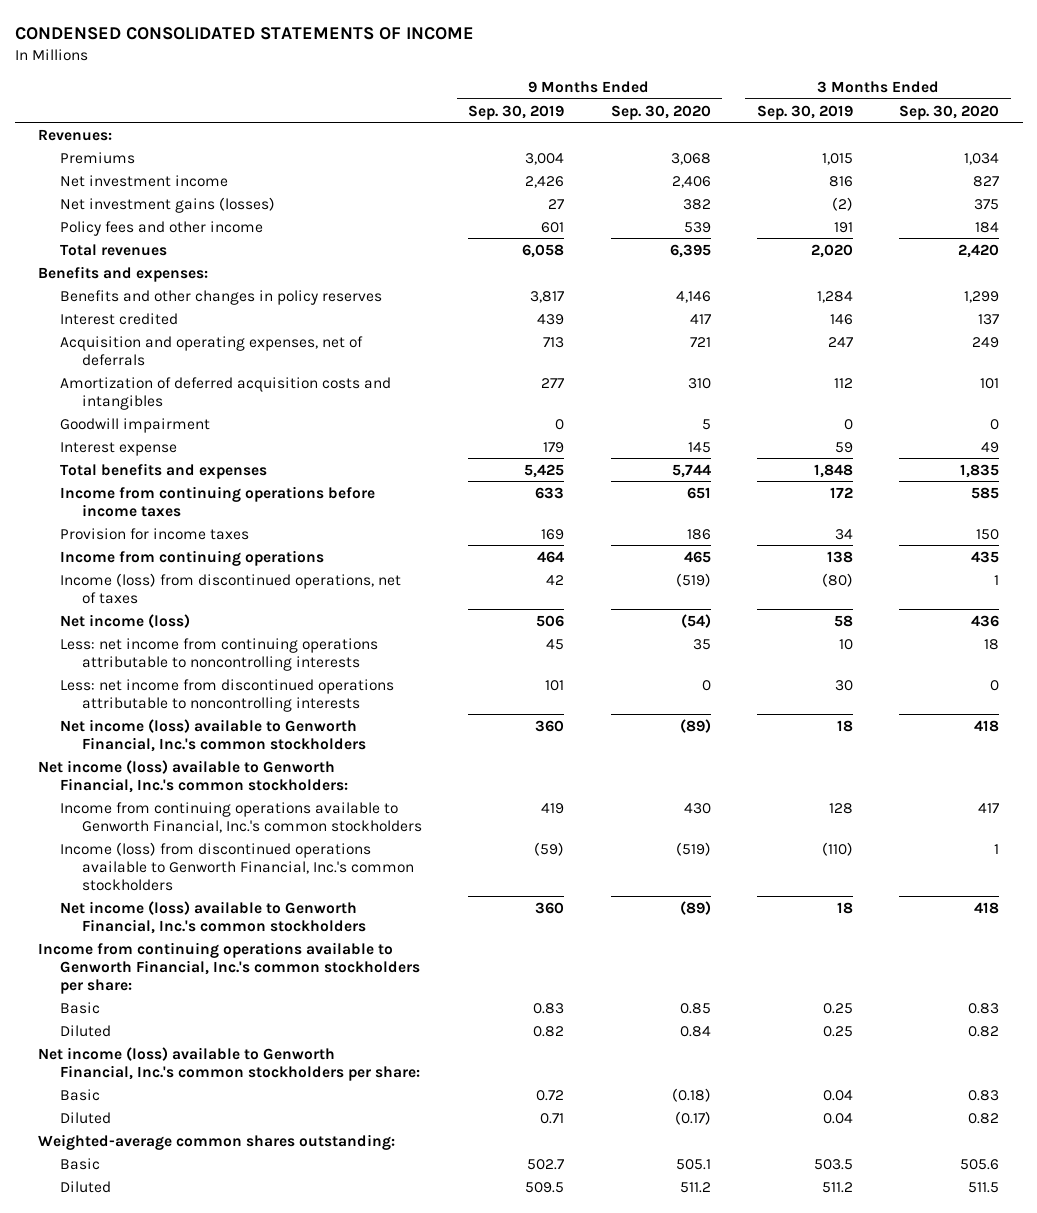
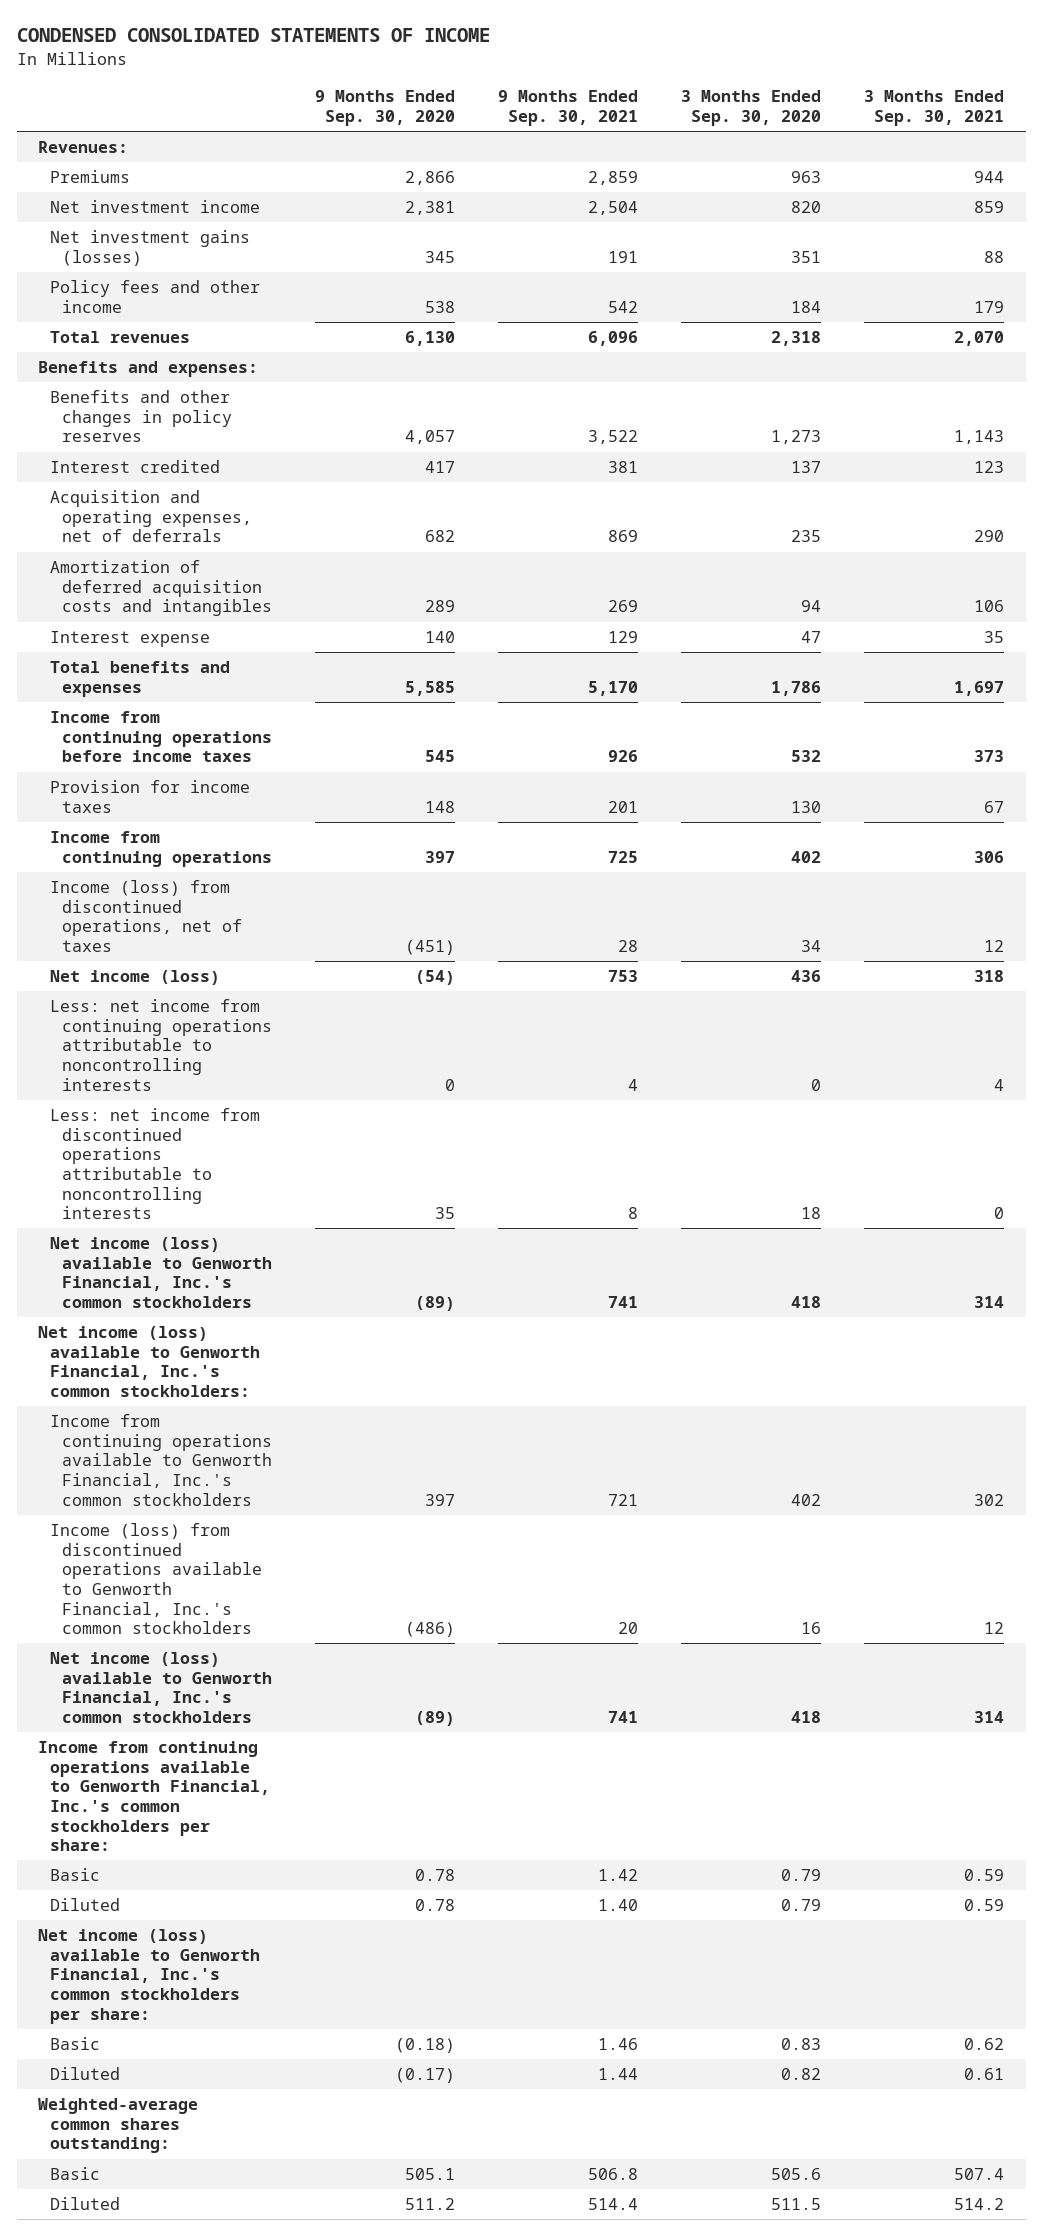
- | 9 Months Ended Sep. 30, 2019 | 9 Months Ended Sep. 30, 2020 | 3 Months Ended Sep. 30, 2019 | 3 Months Ended Sep. 30, 2020
+ | 9 Months Ended Sep. 30, 2020 | 9 Months Ended Sep. 30, 2021 | 3 Months Ended Sep. 30, 2020 | 3 Months Ended Sep. 30, 2021
- Premiums | 3,004 | 3,068 | 1,015 | 1,034
- Net investment income | 2,426 | 2,406 | 816 | 827
- Net investment gains (losses) | 27 | 382 | (2) | 375
- Policy fees and other income | 601 | 539 | 191 | 184
- Total revenues | 6,058 | 6,395 | 2,020 | 2,420
+ Premiums | 2,866 | 2,859 | 963 | 944
+ Net investment income | 2,381 | 2,504 | 820 | 859
+ Net investment gains (losses) | 345 | 191 | 351 | 88
+ Policy fees and other income | 538 | 542 | 184 | 179
+ Total revenues | 6,130 | 6,096 | 2,318 | 2,070
- Benefits and other changes in policy reserves | 3,817 | 4,146 | 1,284 | 1,299
+ Benefits and other changes in policy reserves | 4,057 | 3,522 | 1,273 | 1,143
- Acquisition and operating expenses, net of deferrals | 713 | 721 | 247 | 249
- Amortization of deferred acquisition costs and intangibles | 277 | 310 | 112 | 101
- Goodwill impairment | 0 | 5 | 0 | 0
- Interest expense | 179 | 145 | 59 | 49
- Total benefits and expenses | 5,425 | 5,744 | 1,848 | 1,835
- Income from continuing operations before income taxes | 633 | 651 | 172 | 585
- Provision for income taxes | 169 | 186 | 34 | 150
- Income from continuing operations | 464 | 465 | 138 | 435
- Income (loss) from discontinued operations, net of taxes | 42 | (519) | (80) | 1
+ Acquisition and operating expenses, net of deferrals | 682 | 869 | 235 | 290
+ Amortization of deferred acquisition costs and intangibles | 289 | 269 | 94 | 106
+ Interest expense | 140 | 129 | 47 | 35
+ Total benefits and expenses | 5,585 | 5,170 | 1,786 | 1,697
+ Income from continuing operations before income taxes | 545 | 926 | 532 | 373
+ Provision for income taxes | 148 | 201 | 130 | 67
+ Income from continuing operations | 397 | 725 | 402 | 306
+ Income (loss) from discontinued operations, net of taxes | (451) | 28 | 34 | 12
- Less: net income from continuing operations attributable to noncontrolling interests | 45 | 35 | 10 | 18
- Less: net income from discontinued operations attributable to noncontrolling interests | 101 | 0 | 30 | 0
+ Less: net income from continuing operations attributable to noncontrolling interests | 0 | 4 | 0 | 4
+ Less: net income from discontinued operations attributable to noncontrolling interests | 35 | 8 | 18 | 0
- Income from continuing operations available to Genworth Financial, Inc.'s common stockholders | 419 | 430 | 128 | 417
- Income (loss) from discontinued operations available to Genworth Financial, Inc.'s common stockholders | (59) | (519) | (110) | 1
+ Income from continuing operations available to Genworth Financial, Inc.'s common stockholders | 397 | 721 | 402 | 302
+ Income (loss) from discontinued operations available to Genworth Financial, Inc.'s common stockholders | (486) | 20 | 16 | 12
- Basic | 0.83 | 0.85 | 0.25 | 0.83
- Diluted | 0.82 | 0.84 | 0.25 | 0.82
+ Basic | 0.78 | 1.42 | 0.79 | 0.59
+ Diluted | 0.78 | 1.40 | 0.79 | 0.59

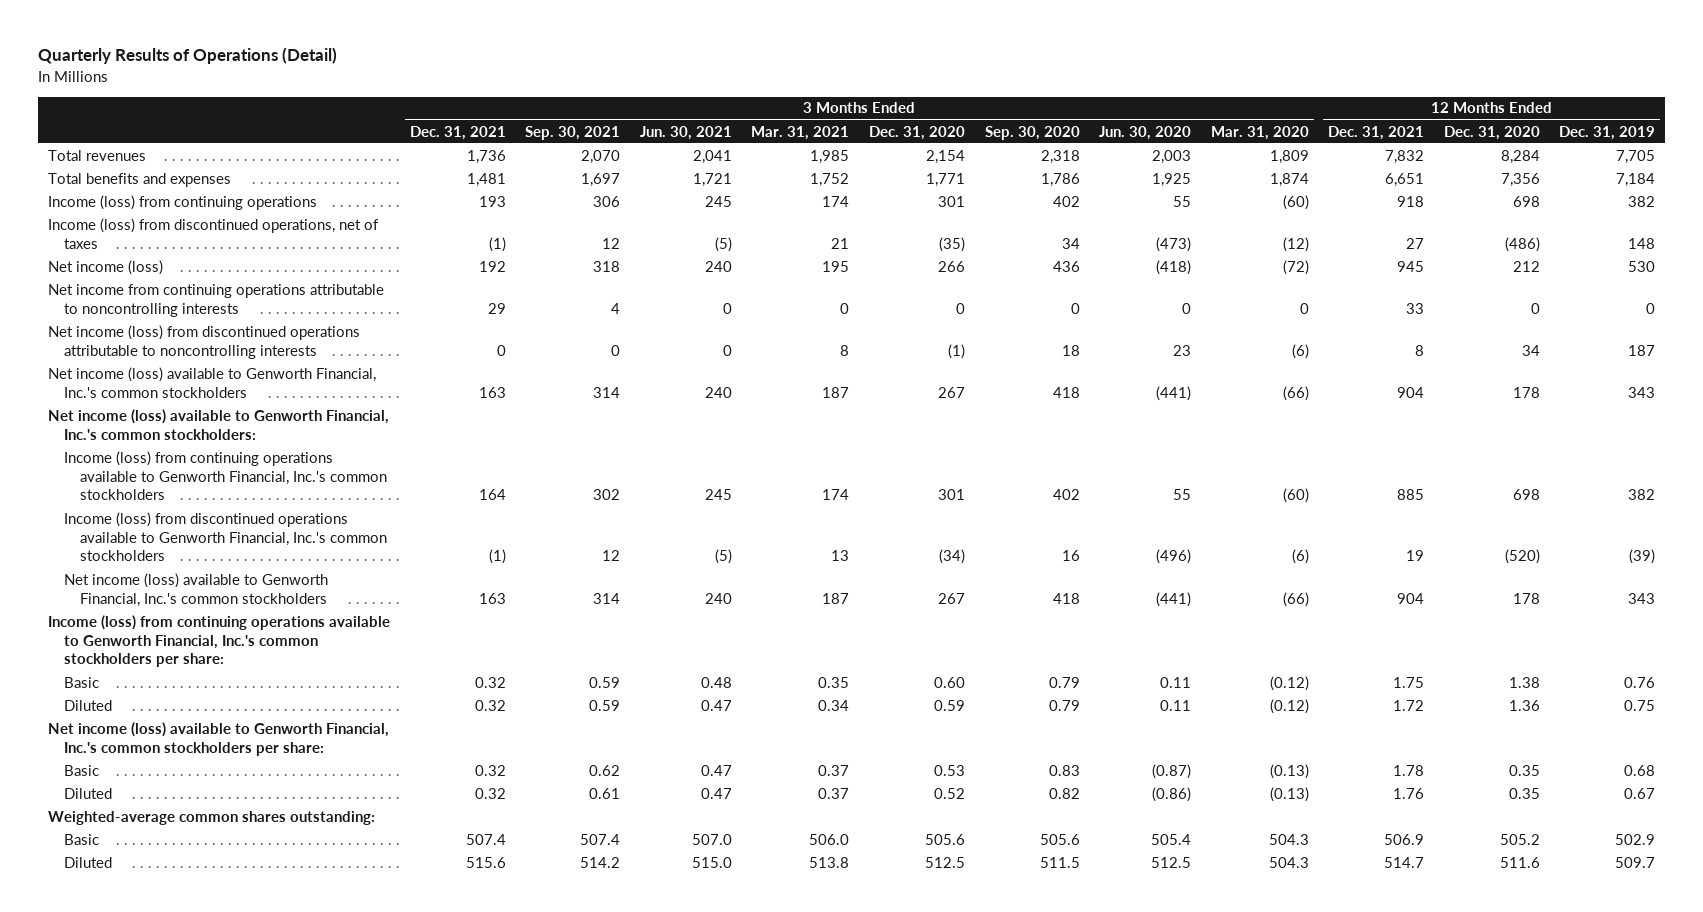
- CONDENSED CONSOLIDATED STATEMENTS OF INCOME
+ Quarterly Results of Operations (Detail)
- | 9 Months Ended Sep. 30, 2020 | 9 Months Ended Sep. 30, 2021 | 3 Months Ended Sep. 30, 2020 | 3 Months Ended Sep. 30, 2021
+ | 3 Months Ended Dec. 31, 2021 | 3 Months Ended Sep. 30, 2021 | 3 Months Ended Jun. 30, 2021 | 3 Months Ended Mar. 31, 2021 | 3 Months Ended Dec. 31, 2020 | 3 Months Ended Sep. 30, 2020 | 3 Months Ended Jun. 30, 2020 | 3 Months Ended Mar. 31, 2020 | 12 Months Ended Dec. 31, 2021 | 12 Months Ended Dec. 31, 2020 | 12 Months Ended Dec. 31, 2019
- Revenues:
- Premiums | 2,866 | 2,859 | 963 | 944
- Net investment income | 2,381 | 2,504 | 820 | 859
- Net investment gains (losses) | 345 | 191 | 351 | 88
- Policy fees and other income | 538 | 542 | 184 | 179
- Benefits and expenses:
- Benefits and other changes in policy reserves | 4,057 | 3,522 | 1,273 | 1,143
- Interest credited | 417 | 381 | 137 | 123
- Acquisition and operating expenses, net of deferrals | 682 | 869 | 235 | 290
- Amortization of deferred acquisition costs and intangibles | 289 | 269 | 94 | 106
- Interest expense | 140 | 129 | 47 | 35
- Income from continuing operations before income taxes | 545 | 926 | 532 | 373
- Provision for income taxes | 148 | 201 | 130 | 67
- Income from continuing operations | 397 | 725 | 402 | 306
+ Income (loss) from continuing operations | 193 | 306 | 245 | 174 | 301 | 402 | 55 | (60) | 918 | 698 | 382
- Less: net income from continuing operations attributable to noncontrolling interests | 0 | 4 | 0 | 4
- Less: net income from discontinued operations attributable to noncontrolling interests | 35 | 8 | 18 | 0
+ Net income from continuing operations attributable to noncontrolling interests | 29 | 4 | 0 | 0 | 0 | 0 | 0 | 0 | 33 | 0 | 0
+ Net income (loss) from discontinued operations attributable to noncontrolling interests | 0 | 0 | 0 | 8 | (1) | 18 | 23 | (6) | 8 | 34 | 187
- Income from continuing operations available to Genworth Financial, Inc.'s common stockholders | 397 | 721 | 402 | 302
+ Income (loss) from continuing operations available to Genworth Financial, Inc.'s common stockholders | 164 | 302 | 245 | 174 | 301 | 402 | 55 | (60) | 885 | 698 | 382
- Income from continuing operations available to Genworth Financial, Inc.'s common stockholders per share:
+ Income (loss) from continuing operations available to Genworth Financial, Inc.'s common stockholders per share:

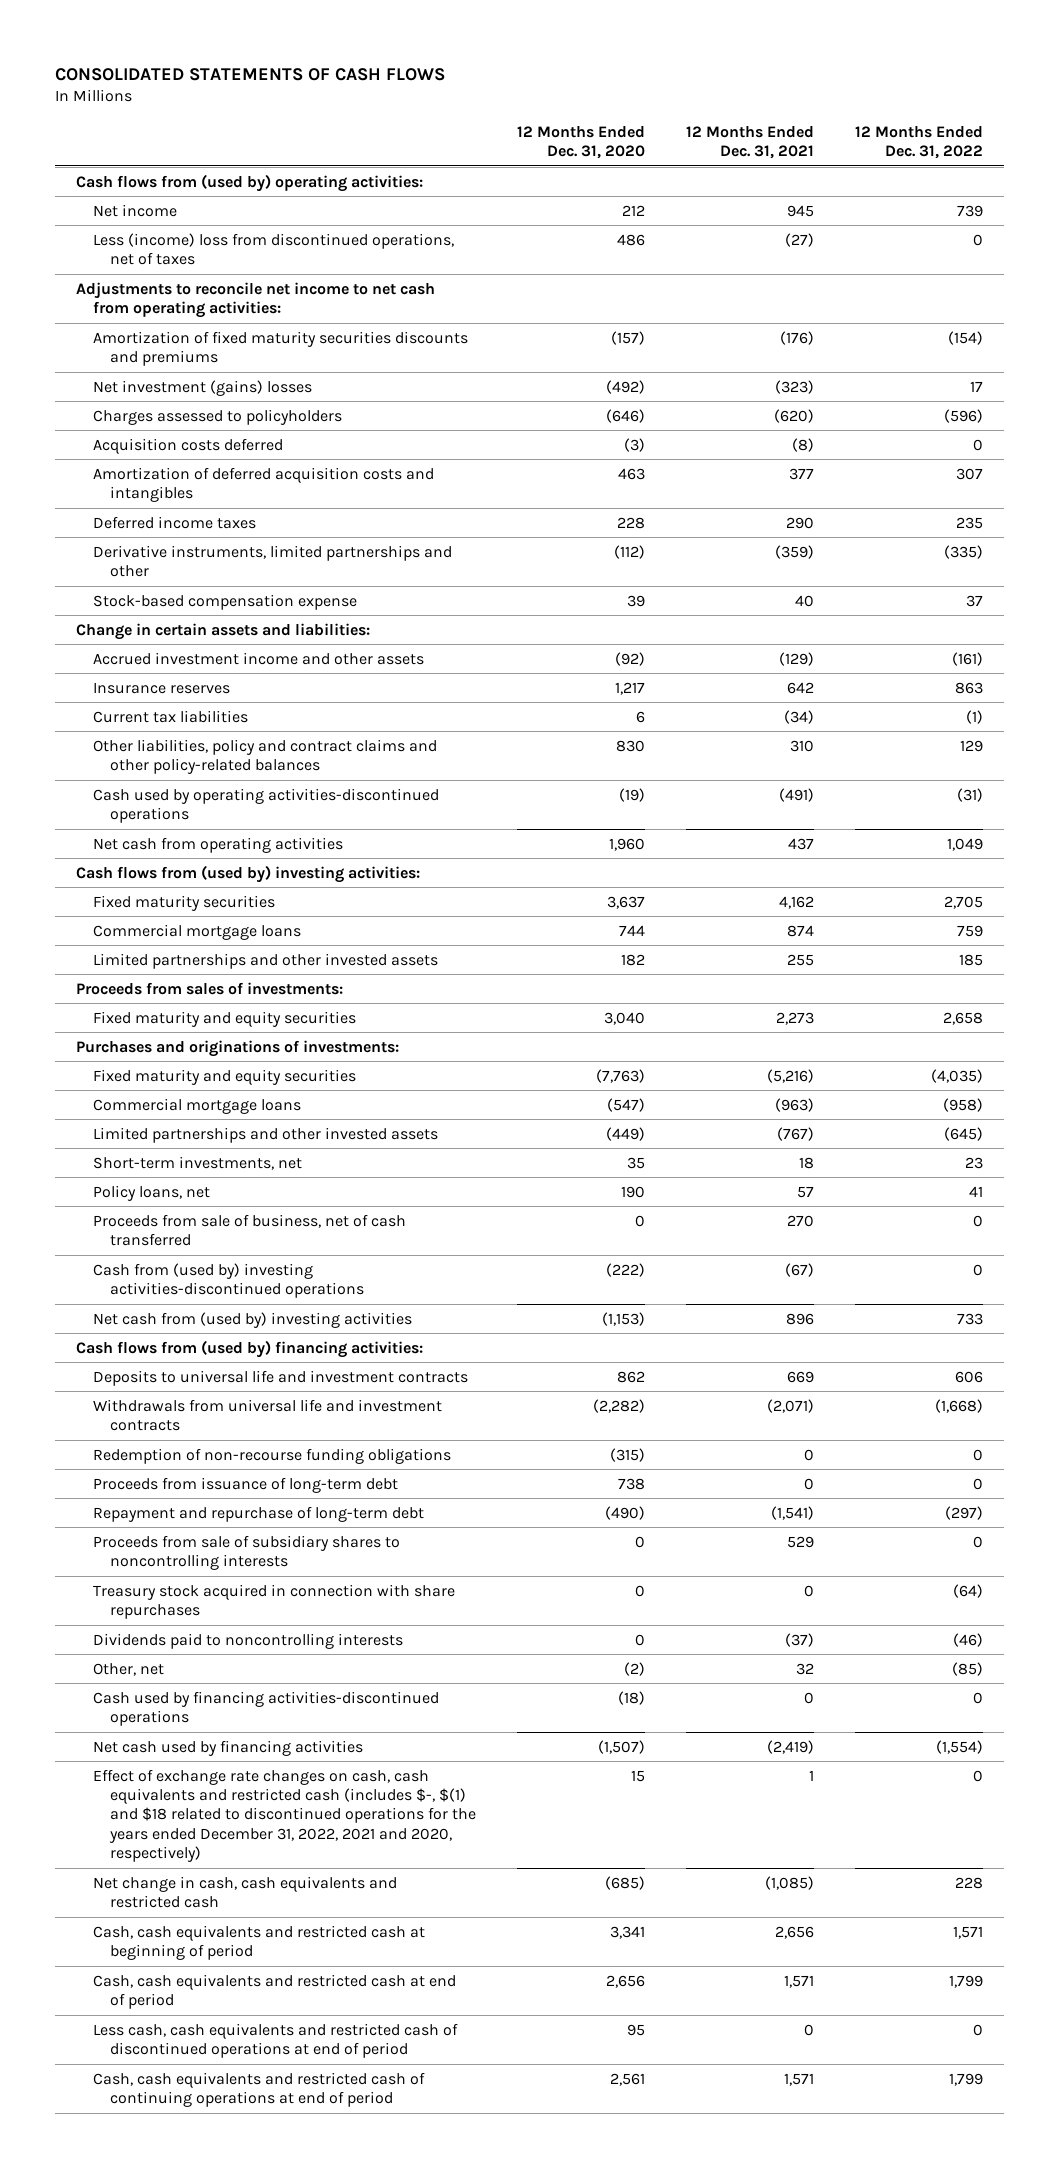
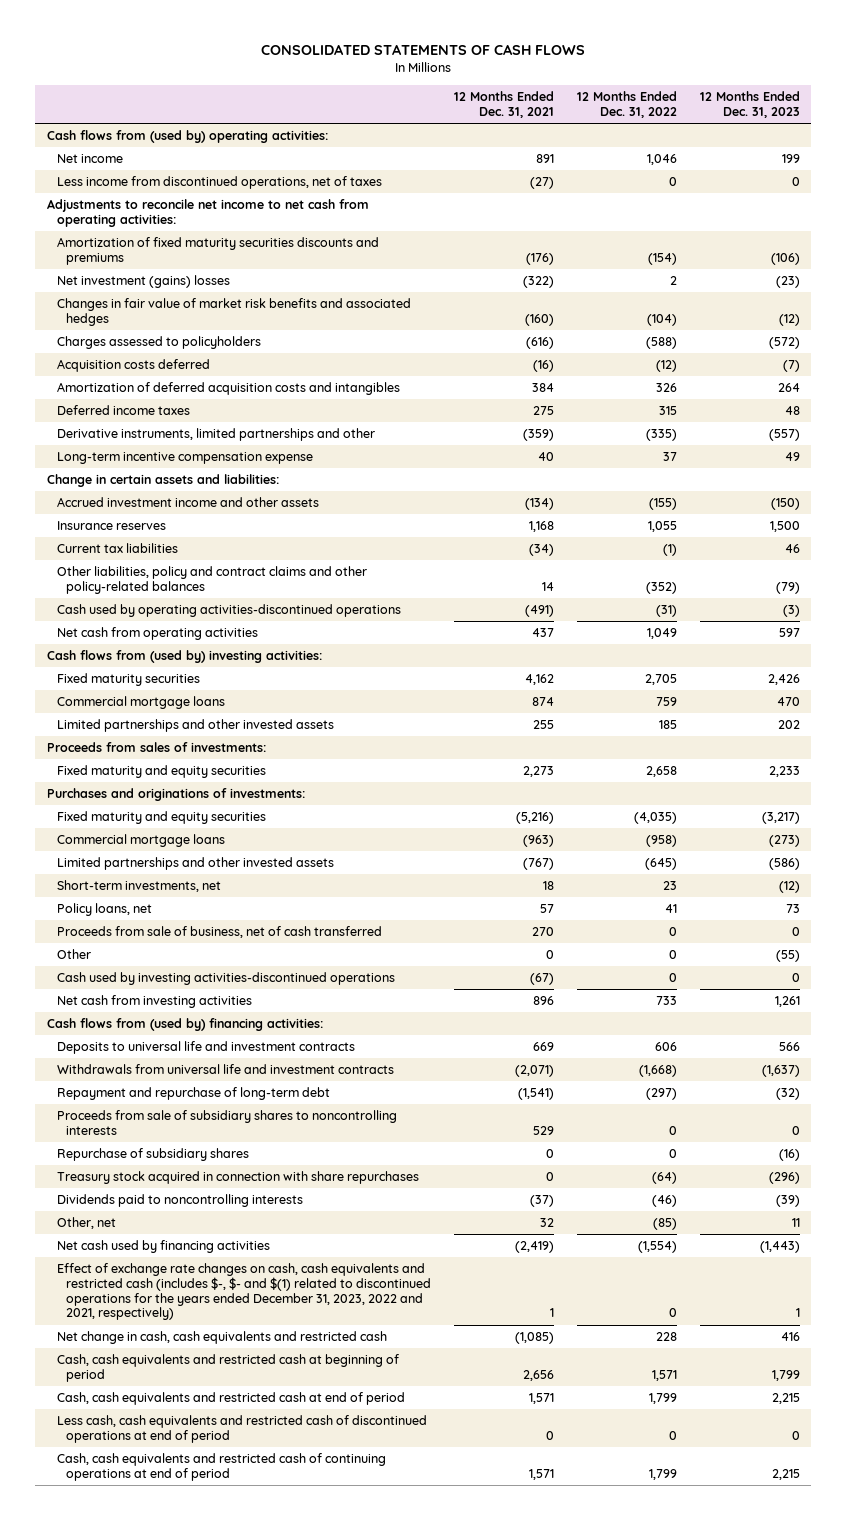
- | 12 Months Ended Dec. 31, 2020 | 12 Months Ended Dec. 31, 2021 | 12 Months Ended Dec. 31, 2022
+ | 12 Months Ended Dec. 31, 2021 | 12 Months Ended Dec. 31, 2022 | 12 Months Ended Dec. 31, 2023
- Net income | 212 | 945 | 739
- Less (income) loss from discontinued operations, net of taxes | 486 | (27) | 0
+ Net income | 891 | 1,046 | 199
+ Less income from discontinued operations, net of taxes | (27) | 0 | 0
- Net investment (gains) losses | (492) | (323) | 17
- Charges assessed to policyholders | (646) | (620) | (596)
- Acquisition costs deferred | (3) | (8) | 0
- Amortization of deferred acquisition costs and intangibles | 463 | 377 | 307
- Deferred income taxes | 228 | 290 | 235
+ Net investment (gains) losses | (322) | 2 | (23)
+ Changes in fair value of market risk benefits and associated hedges | (160) | (104) | (12)
+ Charges assessed to policyholders | (616) | (588) | (572)
+ Acquisition costs deferred | (16) | (12) | (7)
+ Amortization of deferred acquisition costs and intangibles | 384 | 326 | 264
+ Deferred income taxes | 275 | 315 | 48
- Stock-based compensation expense | 39 | 40 | 37
+ Long-term incentive compensation expense | 40 | 37 | 49
- Accrued investment income and other assets | (92) | (129) | (161)
- Insurance reserves | 1,217 | 642 | 863
+ Accrued investment income and other assets | (134) | (155) | (150)
+ Insurance reserves | 1,168 | 1,055 | 1,500
- Other liabilities, policy and contract claims and other policy-related balances | 830 | 310 | 129
+ Other liabilities, policy and contract claims and other policy-related balances | 14 | (352) | (79)
- Cash from (used by) investing activities-discontinued operations | (222) | (67) | 0
- Net cash from (used by) investing activities | (1,153) | 896 | 733
+ Other | 0 | 0 | (55)
+ Cash used by investing activities-discontinued operations | (67) | 0 | 0
+ Net cash from investing activities | 896 | 733 | 1,261
- Redemption of non-recourse funding obligations | (315) | 0 | 0
- Proceeds from issuance of long-term debt | 738 | 0 | 0
+ Repurchase of subsidiary shares | 0 | 0 | (16)
- Cash used by financing activities-discontinued operations | (18) | 0 | 0
- Effect of exchange rate changes on cash, cash equivalents and restricted cash (includes $-, $(1) and $18 related to discontinued operations for the years ended December 31, 2022, 2021 and 2020, respectively) | 15 | 1 | 0
+ Effect of exchange rate changes on cash, cash equivalents and restricted cash (includes $-, $- and $(1) related to discontinued operations for the years ended December 31, 2023, 2022 and 2021, respectively) | 1 | 0 | 1

